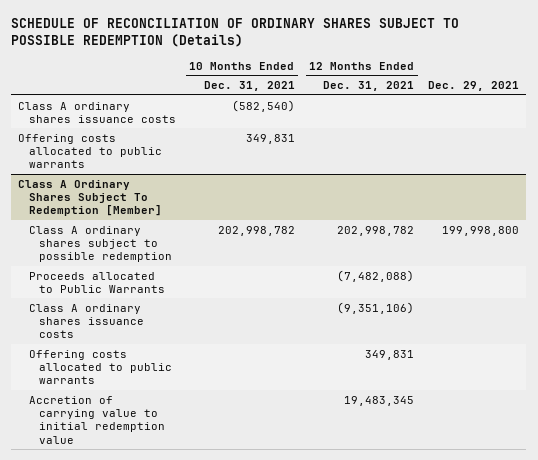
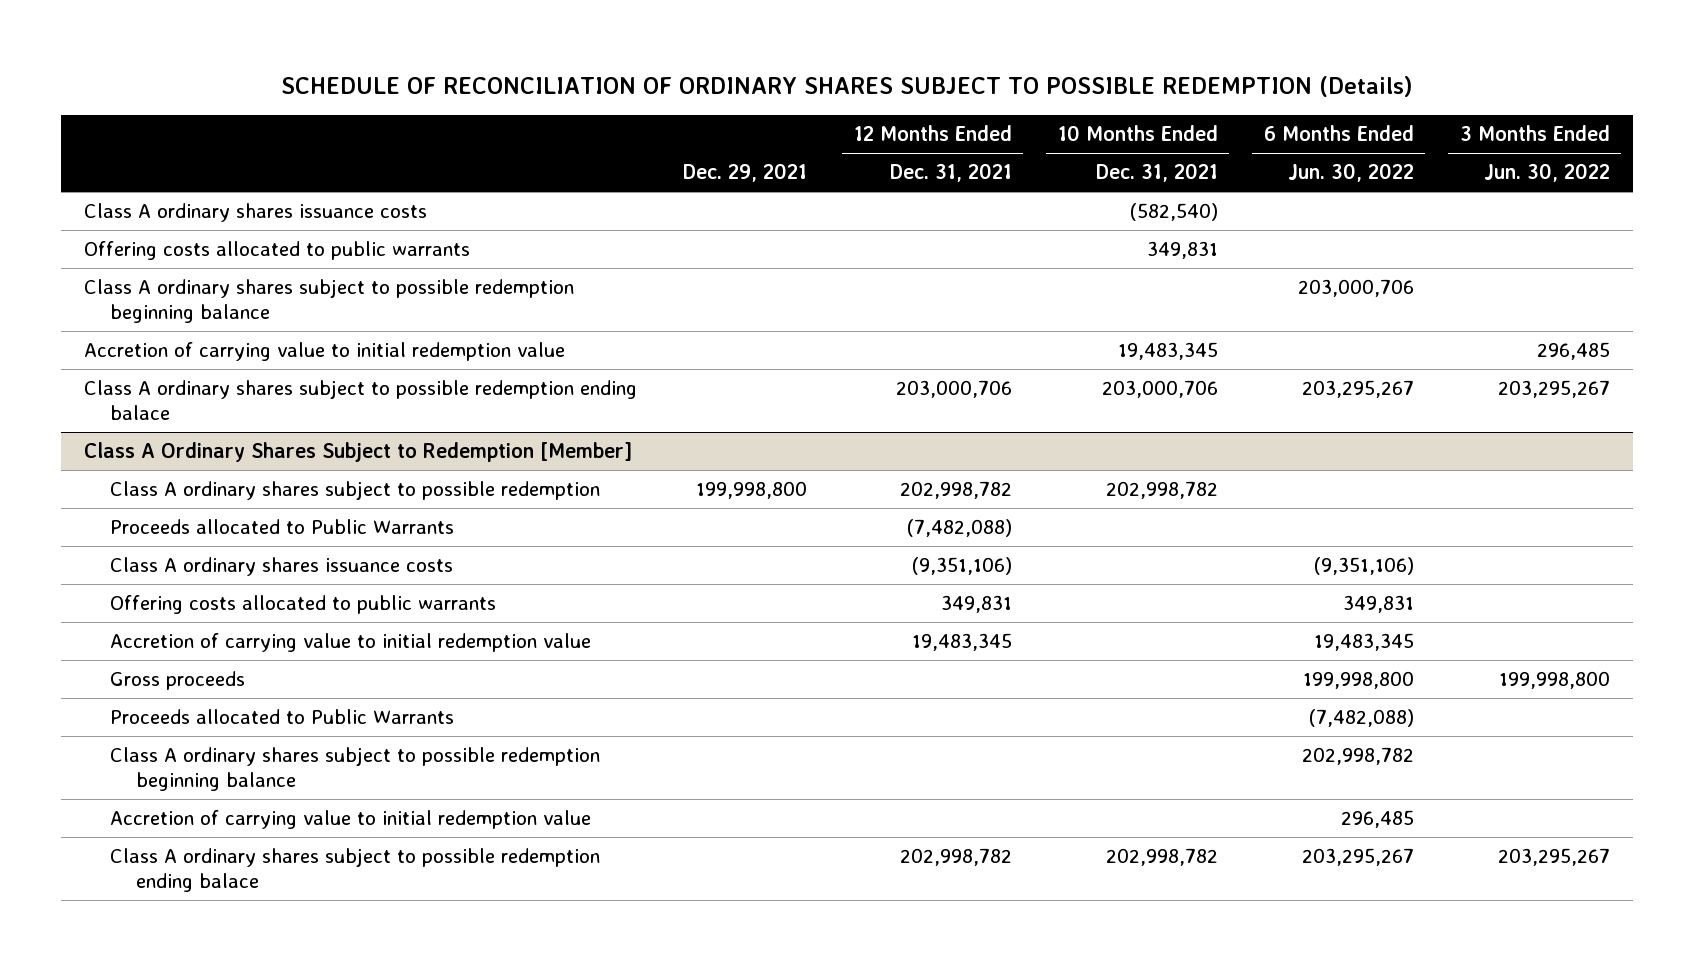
- | 10 Months Ended Dec. 31, 2021 | 12 Months Ended Dec. 31, 2021 | Dec. 29, 2021
+ | Dec. 29, 2021 | 12 Months Ended Dec. 31, 2021 | 10 Months Ended Dec. 31, 2021 | 6 Months Ended Jun. 30, 2022 | 3 Months Ended Jun. 30, 2022
- Class A Ordinary Shares Subject To Redemption [Member]
+ Class A ordinary shares subject to possible redemption beginning balance | | | | 203,000,706 |
+ Accretion of carrying value to initial redemption value | | | 19,483,345 | | 296,485
+ Class A ordinary shares subject to possible redemption ending balace | | 203,000,706 | 203,000,706 | 203,295,267 | 203,295,267
+ Class A Ordinary Shares Subject to Redemption [Member]
+ Gross proceeds | | | | 199,998,800 | 199,998,800
+ Proceeds allocated to Public Warrants | | | | (7,482,088) |
+ Class A ordinary shares subject to possible redemption beginning balance | | | | 202,998,782 |
+ Accretion of carrying value to initial redemption value | | | | 296,485 |
+ Class A ordinary shares subject to possible redemption ending balace | | 202,998,782 | 202,998,782 | 203,295,267 | 203,295,267

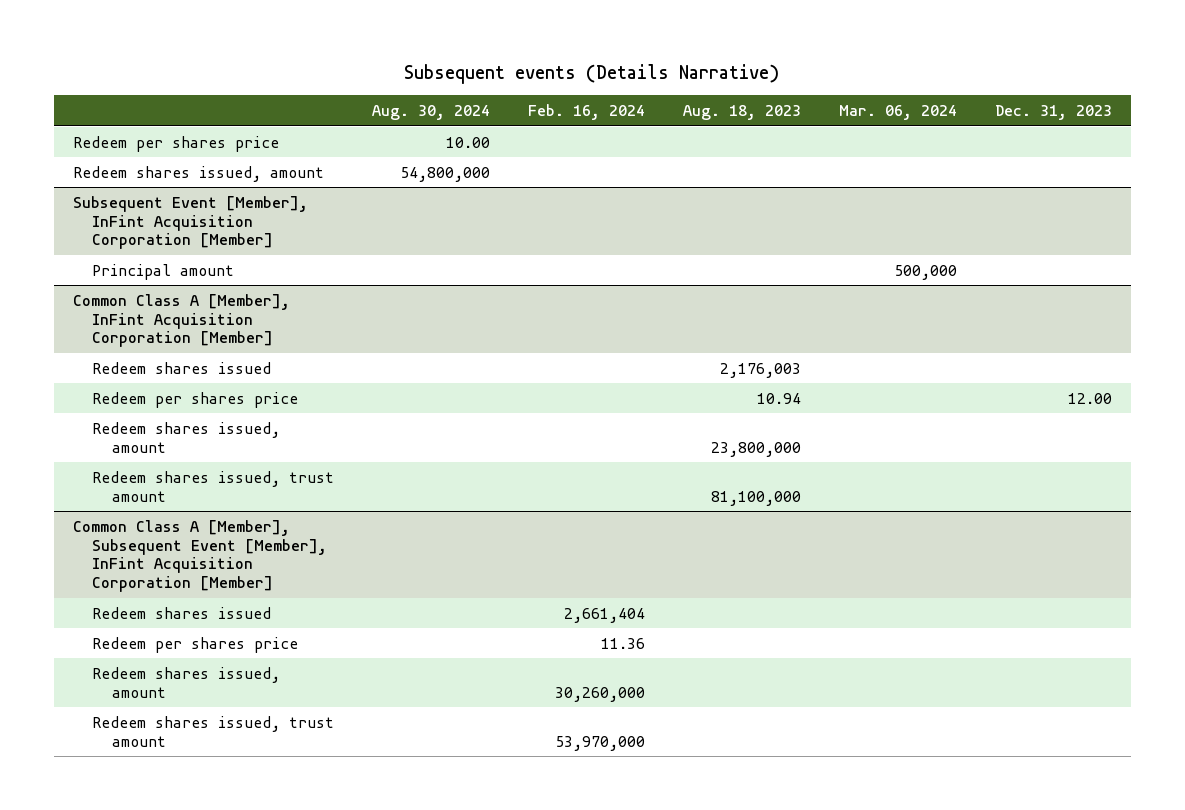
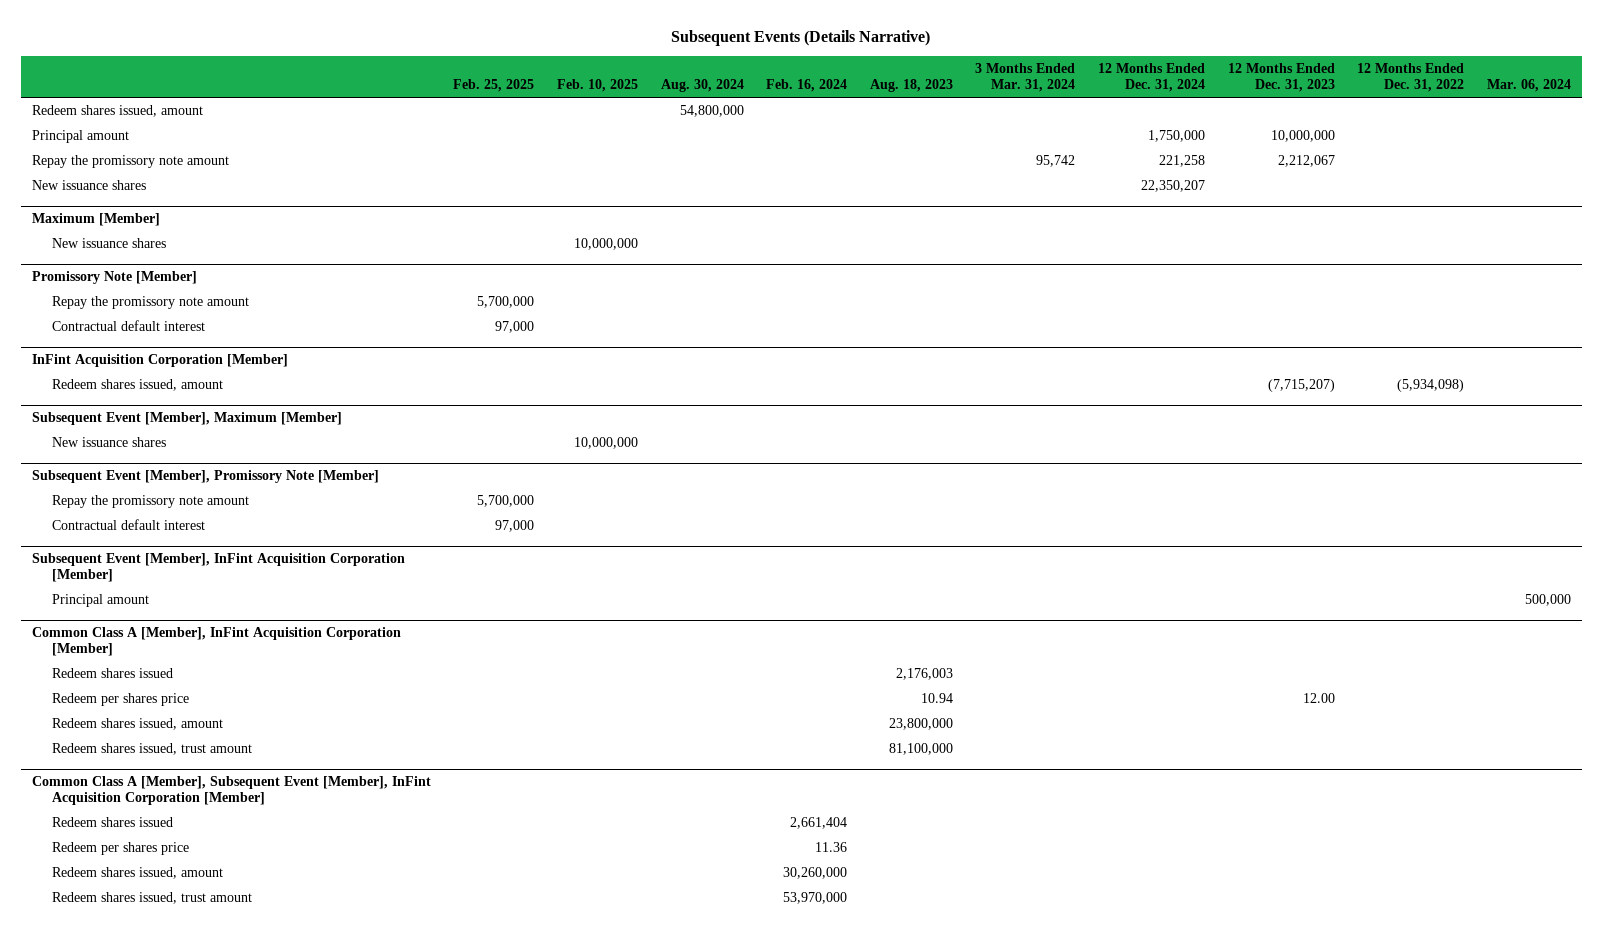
- Subsequent events (Details Narrative)
+ Subsequent Events (Details Narrative)
- | Aug. 30, 2024 | Feb. 16, 2024 | Aug. 18, 2023 | Mar. 06, 2024 | Dec. 31, 2023
+ | Feb. 25, 2025 | Feb. 10, 2025 | Aug. 30, 2024 | Feb. 16, 2024 | Aug. 18, 2023 | 3 Months Ended Mar. 31, 2024 | 12 Months Ended Dec. 31, 2024 | 12 Months Ended Dec. 31, 2023 | 12 Months Ended Dec. 31, 2022 | Mar. 06, 2024
- Redeem per shares price | 10.00 | | | |
+ Principal amount | | | | | | | 1,750,000 | 10,000,000 | |
+ Repay the promissory note amount | | | | | | 95,742 | 221,258 | 2,212,067 | |
+ New issuance shares | | | | | | | 22,350,207 | | |
+ Maximum [Member]
+ New issuance shares | | 10,000,000 | | | | | | | |
+ Promissory Note [Member]
+ Repay the promissory note amount | 5,700,000 | | | | | | | | |
+ Contractual default interest | 97,000 | | | | | | | | |
+ InFint Acquisition Corporation [Member]
+ Redeem shares issued, amount | | | | | | | | (7,715,207) | (5,934,098) |
+ Subsequent Event [Member], Maximum [Member]
+ New issuance shares | | 10,000,000 | | | | | | | |
+ Subsequent Event [Member], Promissory Note [Member]
+ Repay the promissory note amount | 5,700,000 | | | | | | | | |
+ Contractual default interest | 97,000 | | | | | | | | |

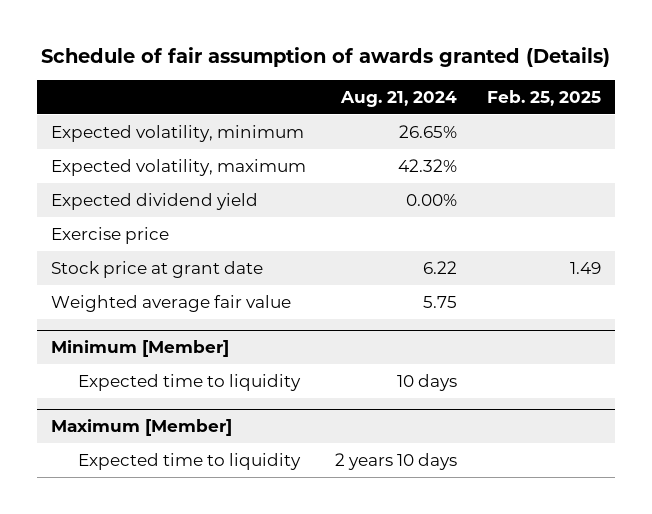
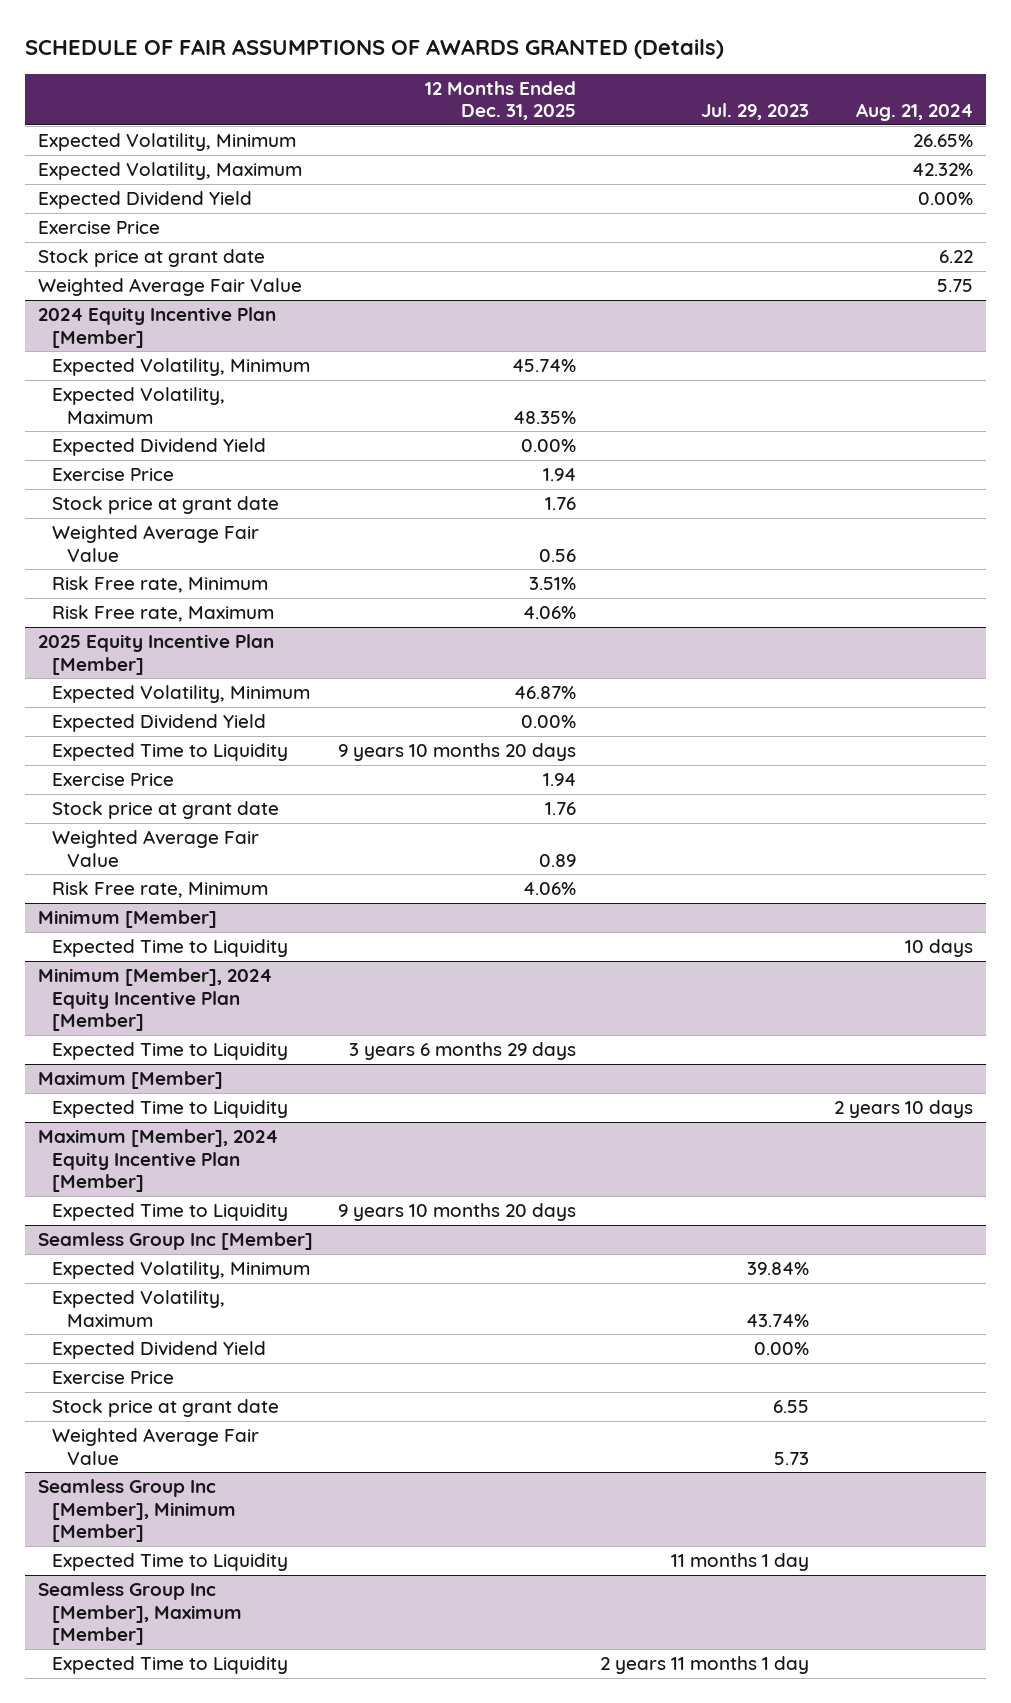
- Schedule of fair assumption of awards granted (Details)
+ SCHEDULE OF FAIR ASSUMPTIONS OF AWARDS GRANTED (Details)
- | Aug. 21, 2024 | Feb. 25, 2025
+ | 12 Months Ended Dec. 31, 2025 | Jul. 29, 2023 | Aug. 21, 2024
- Expected volatility, minimum | 26.65% |
- Expected volatility, maximum | 42.32% |
- Expected dividend yield | 0.00% |
- Exercise price
+ Expected Volatility, Minimum | | | 26.65%
+ Expected Volatility, Maximum | | | 42.32%
+ Expected Dividend Yield | | | 0.00%
+ Exercise Price
- Weighted average fair value | 5.75 |
+ Weighted Average Fair Value | | | 5.75
+ 2024 Equity Incentive Plan [Member]
+ Expected Volatility, Minimum | 45.74% | |
+ Expected Volatility, Maximum | 48.35% | |
+ Expected Dividend Yield | 0.00% | |
+ Exercise Price | 1.94 | |
+ Stock price at grant date | 1.76 | |
+ Weighted Average Fair Value | 0.56 | |
+ Risk Free rate, Minimum | 3.51% | |
+ Risk Free rate, Maximum | 4.06% | |
+ 2025 Equity Incentive Plan [Member]
+ Expected Volatility, Minimum | 46.87% | |
+ Expected Dividend Yield | 0.00% | |
+ Expected Time to Liquidity | 9 years 10 months 20 days | |
+ Exercise Price | 1.94 | |
+ Stock price at grant date | 1.76 | |
+ Weighted Average Fair Value | 0.89 | |
+ Risk Free rate, Minimum | 4.06% | |
@ Minimum [Member]
- Expected time to liquidity | 10 days |
+ Expected Time to Liquidity | | | 10 days
+ Minimum [Member], 2024 Equity Incentive Plan [Member]
+ Expected Time to Liquidity | 3 years 6 months 29 days | |
@ Maximum [Member]
- Expected time to liquidity | 2 years 10 days |
+ Expected Time to Liquidity | | | 2 years 10 days
+ Maximum [Member], 2024 Equity Incentive Plan [Member]
+ Expected Time to Liquidity | 9 years 10 months 20 days | |
+ Seamless Group Inc [Member]
+ Expected Volatility, Minimum | | 39.84% |
+ Expected Volatility, Maximum | | 43.74% |
+ Expected Dividend Yield | | 0.00% |
+ Exercise Price
+ Stock price at grant date | | 6.55 |
+ Weighted Average Fair Value | | 5.73 |
+ Seamless Group Inc [Member], Minimum [Member]
+ Expected Time to Liquidity | | 11 months 1 day |
+ Seamless Group Inc [Member], Maximum [Member]
+ Expected Time to Liquidity | | 2 years 11 months 1 day |

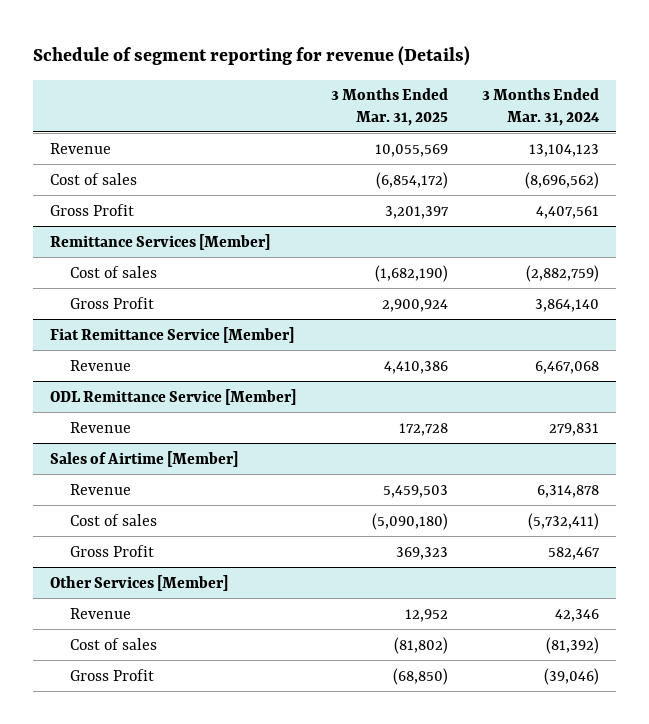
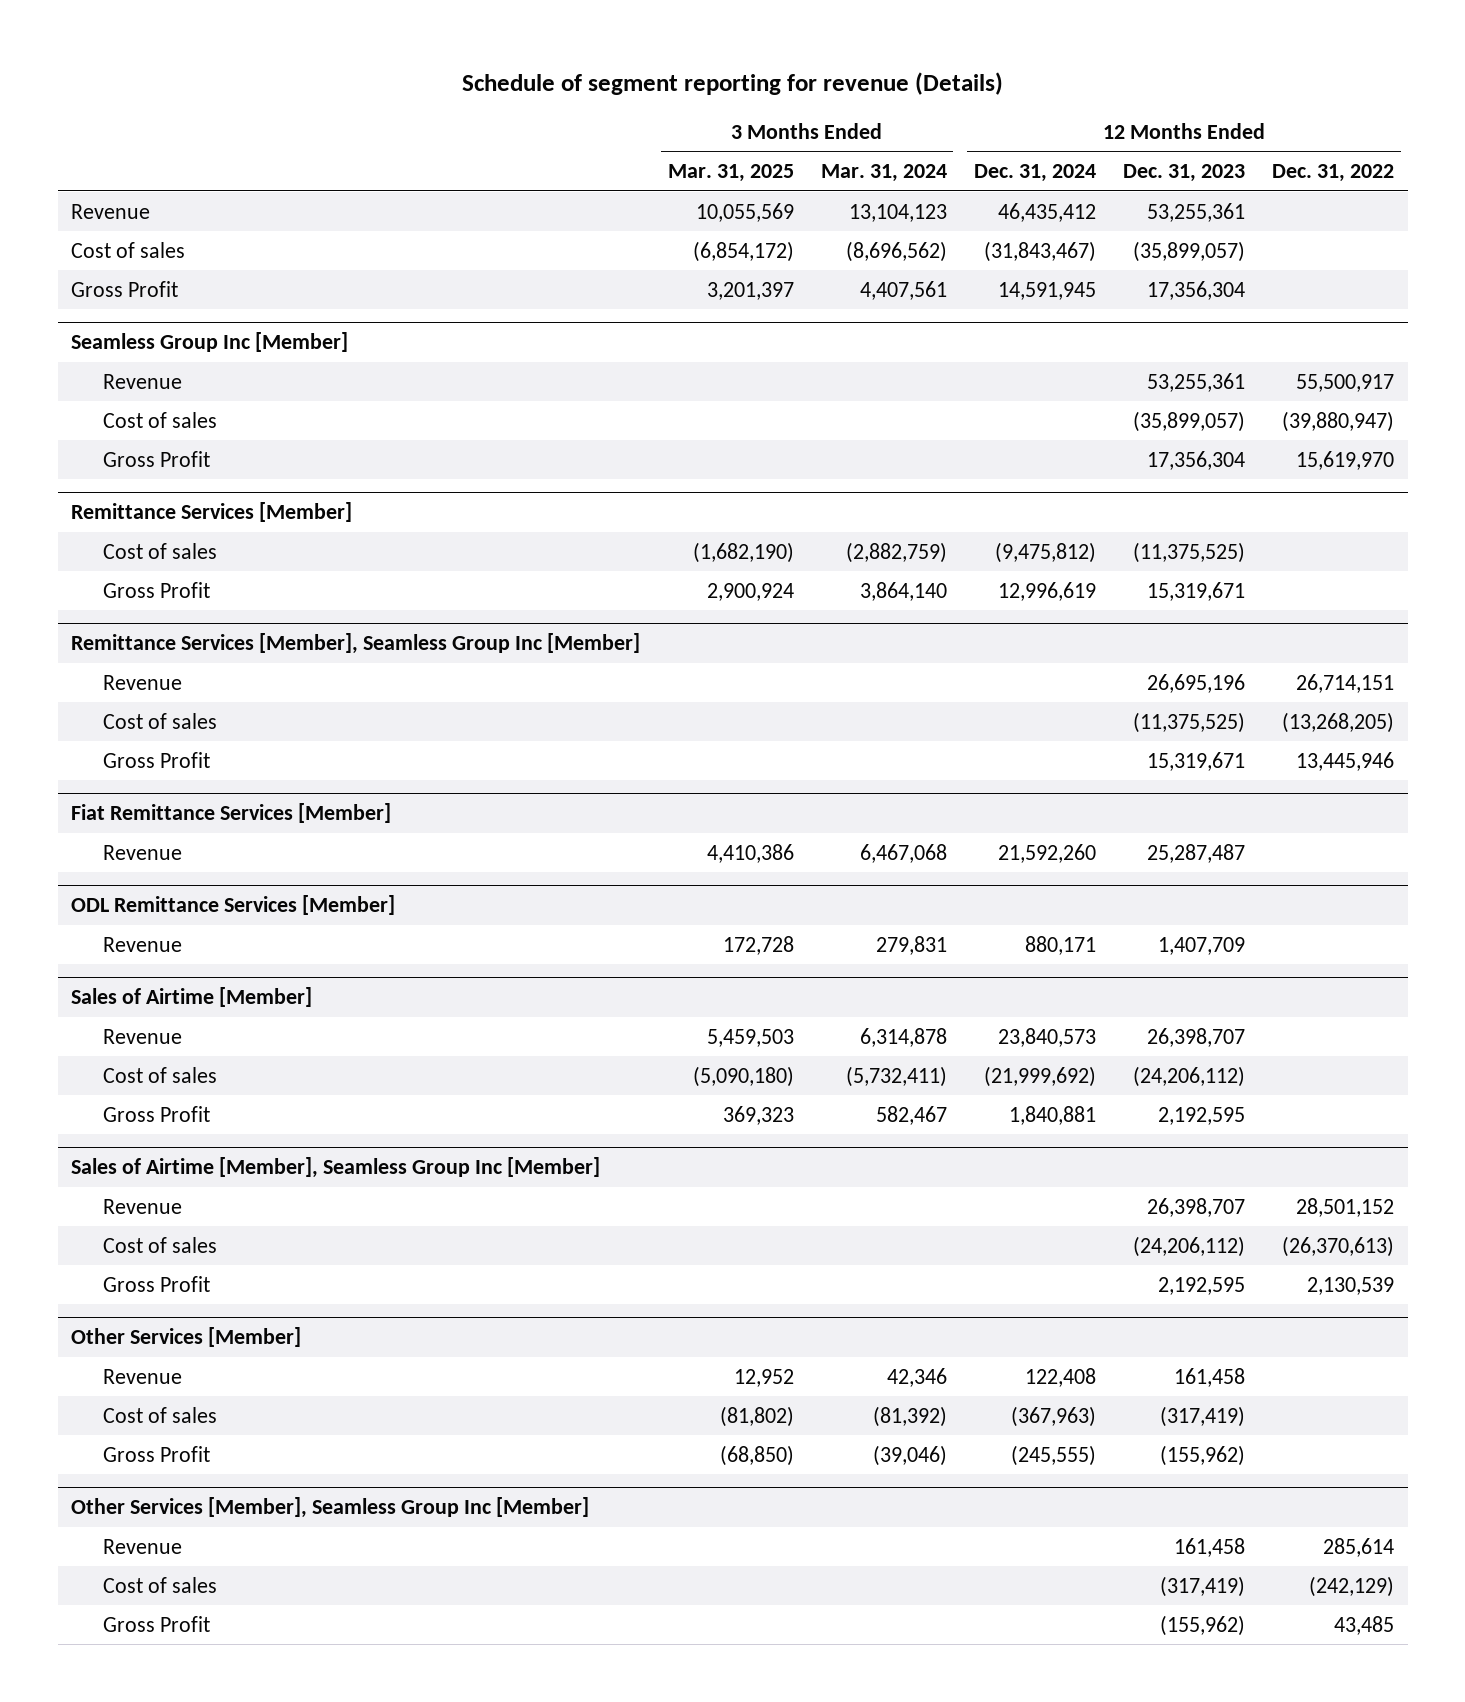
- | 3 Months Ended Mar. 31, 2025 | 3 Months Ended Mar. 31, 2024
+ | 3 Months Ended Mar. 31, 2025 | 3 Months Ended Mar. 31, 2024 | 12 Months Ended Dec. 31, 2024 | 12 Months Ended Dec. 31, 2023 | 12 Months Ended Dec. 31, 2022
+ Seamless Group Inc [Member]
+ Revenue | | | | 53,255,361 | 55,500,917
+ Cost of sales | | | | (35,899,057) | (39,880,947)
+ Gross Profit | | | | 17,356,304 | 15,619,970
- Fiat Remittance Service [Member]
+ Remittance Services [Member], Seamless Group Inc [Member]
+ Revenue | | | | 26,695,196 | 26,714,151
+ Cost of sales | | | | (11,375,525) | (13,268,205)
+ Gross Profit | | | | 15,319,671 | 13,445,946
+ Fiat Remittance Services [Member]
- ODL Remittance Service [Member]
+ ODL Remittance Services [Member]
+ Sales of Airtime [Member], Seamless Group Inc [Member]
+ Revenue | | | | 26,398,707 | 28,501,152
+ Cost of sales | | | | (24,206,112) | (26,370,613)
+ Gross Profit | | | | 2,192,595 | 2,130,539
+ Other Services [Member], Seamless Group Inc [Member]
+ Revenue | | | | 161,458 | 285,614
+ Cost of sales | | | | (317,419) | (242,129)
+ Gross Profit | | | | (155,962) | 43,485

